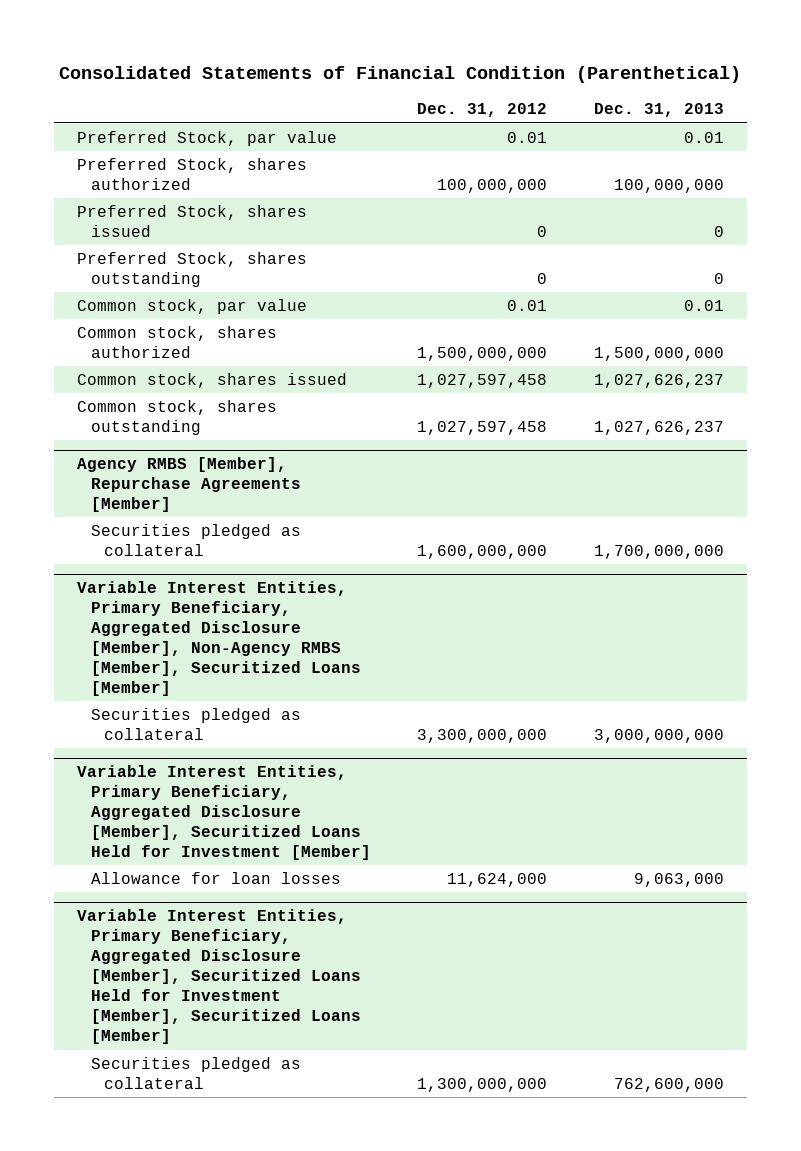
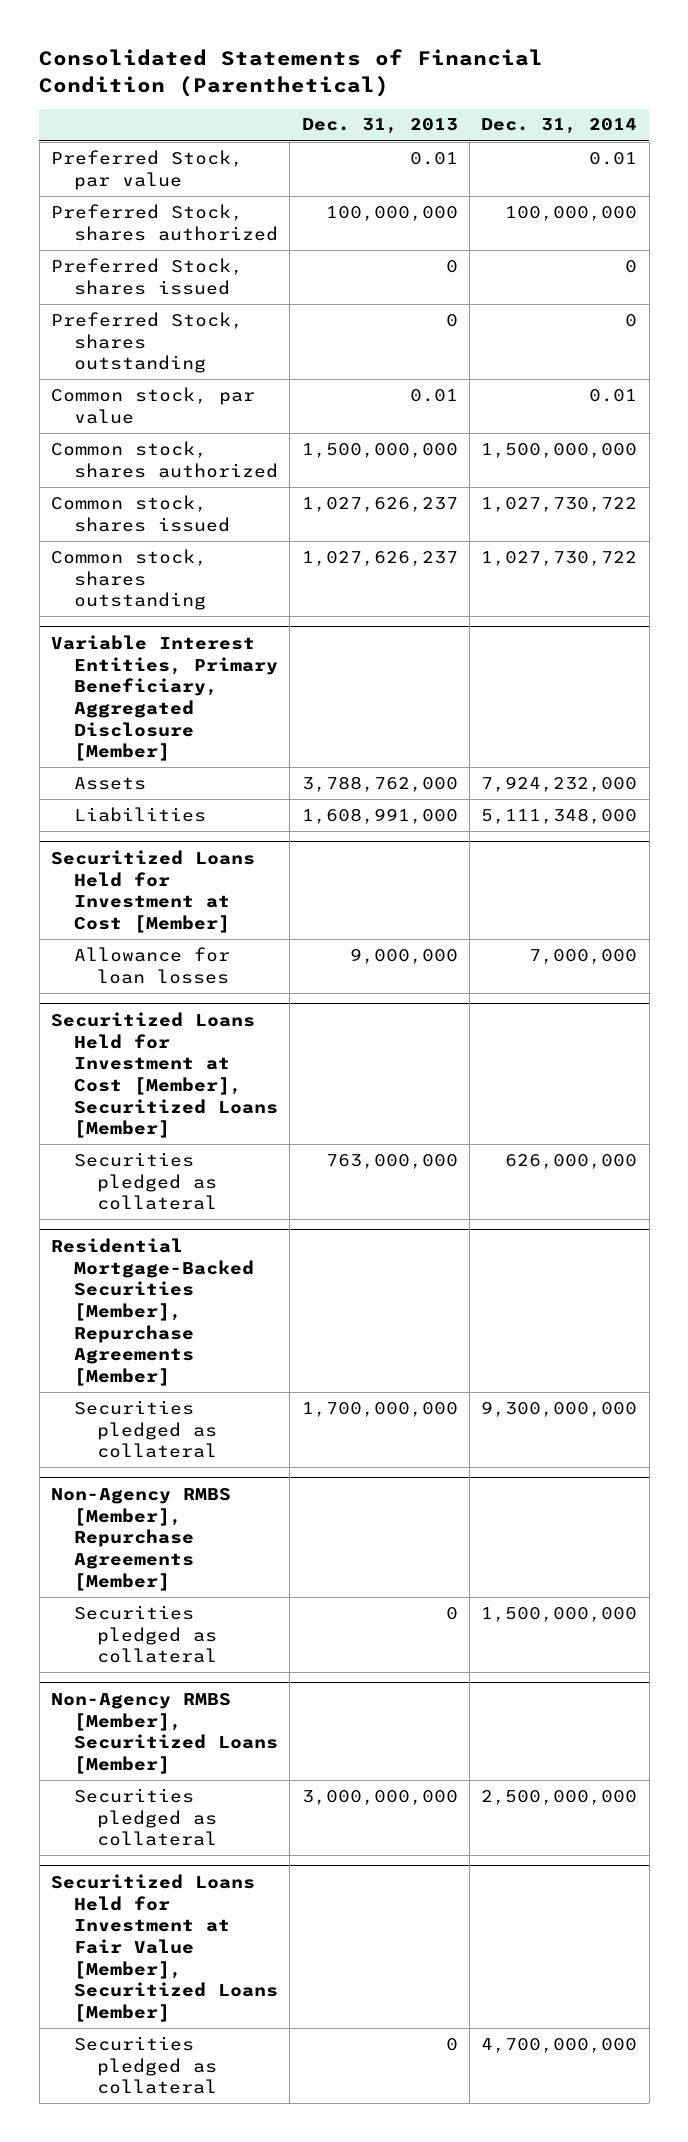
- | Dec. 31, 2012 | Dec. 31, 2013
+ | Dec. 31, 2013 | Dec. 31, 2014
- Agency RMBS [Member], Repurchase Agreements [Member]
+ Variable Interest Entities, Primary Beneficiary, Aggregated Disclosure [Member]
+ Assets | 3,788,762,000 | 7,924,232,000
+ Liabilities | 1,608,991,000 | 5,111,348,000
+ Securitized Loans Held for Investment at Cost [Member]
+ Allowance for loan losses | 9,000,000 | 7,000,000
+ Securitized Loans Held for Investment at Cost [Member], Securitized Loans [Member]
+ Securities pledged as collateral | 763,000,000 | 626,000,000
+ Residential Mortgage-Backed Securities [Member], Repurchase Agreements [Member]
- Variable Interest Entities, Primary Beneficiary, Aggregated Disclosure [Member], Non-Agency RMBS [Member], Securitized Loans [Member]
+ Non-Agency RMBS [Member], Repurchase Agreements [Member]
+ Securities pledged as collateral | 0 | 1,500,000,000
+ Non-Agency RMBS [Member], Securitized Loans [Member]
- Variable Interest Entities, Primary Beneficiary, Aggregated Disclosure [Member], Securitized Loans Held for Investment [Member]
- Allowance for loan losses | 11,624,000 | 9,063,000
- Variable Interest Entities, Primary Beneficiary, Aggregated Disclosure [Member], Securitized Loans Held for Investment [Member], Securitized Loans [Member]
- Securities pledged as collateral | 1,300,000,000 | 762,600,000
+ Securitized Loans Held for Investment at Fair Value [Member], Securitized Loans [Member]
+ Securities pledged as collateral | 0 | 4,700,000,000

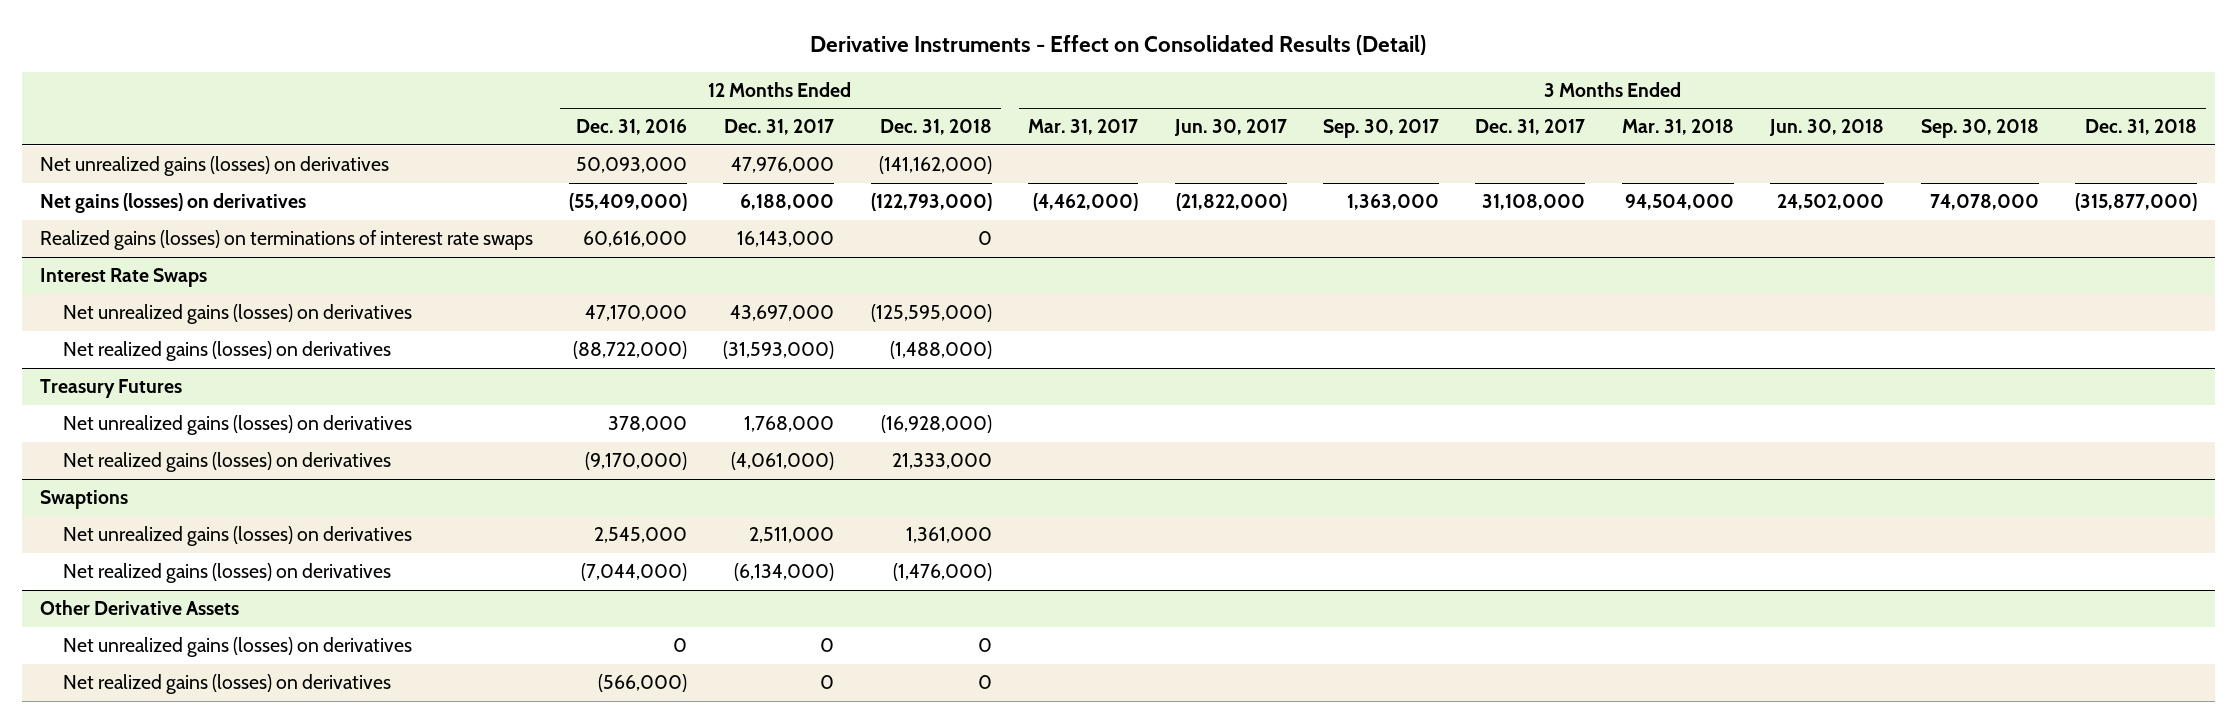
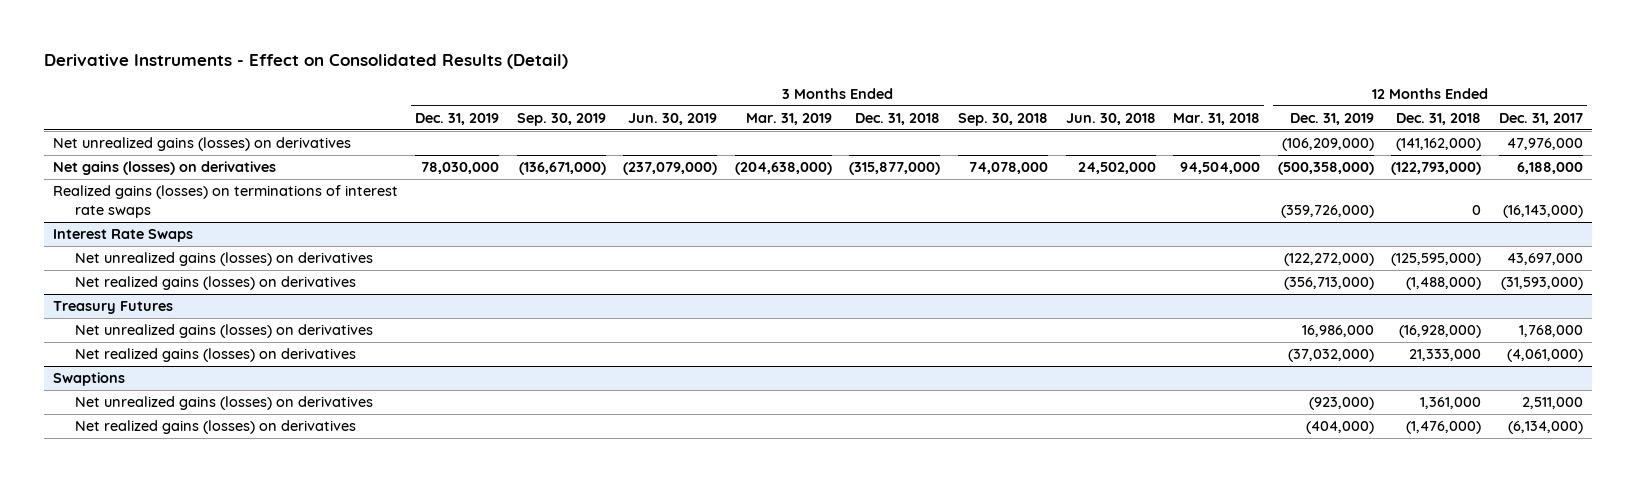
- | 12 Months Ended Dec. 31, 2016 | 12 Months Ended Dec. 31, 2017 | 12 Months Ended Dec. 31, 2018 | 3 Months Ended Mar. 31, 2017 | 3 Months Ended Jun. 30, 2017 | 3 Months Ended Sep. 30, 2017 | 3 Months Ended Dec. 31, 2017 | 3 Months Ended Mar. 31, 2018 | 3 Months Ended Jun. 30, 2018 | 3 Months Ended Sep. 30, 2018 | 3 Months Ended Dec. 31, 2018
+ | 3 Months Ended Dec. 31, 2019 | 3 Months Ended Sep. 30, 2019 | 3 Months Ended Jun. 30, 2019 | 3 Months Ended Mar. 31, 2019 | 3 Months Ended Dec. 31, 2018 | 3 Months Ended Sep. 30, 2018 | 3 Months Ended Jun. 30, 2018 | 3 Months Ended Mar. 31, 2018 | 12 Months Ended Dec. 31, 2019 | 12 Months Ended Dec. 31, 2018 | 12 Months Ended Dec. 31, 2017
- Realized gains (losses) on terminations of interest rate swaps | 60,616,000 | 16,143,000 | 0 | | | | | | | |
+ Realized gains (losses) on terminations of interest rate swaps | | | | | | | | | (359,726,000) | 0 | (16,143,000)
- Other Derivative Assets
- Net unrealized gains (losses) on derivatives | 0 | 0 | 0 | | | | | | | |
- Net realized gains (losses) on derivatives | (566,000) | 0 | 0 | | | | | | | |

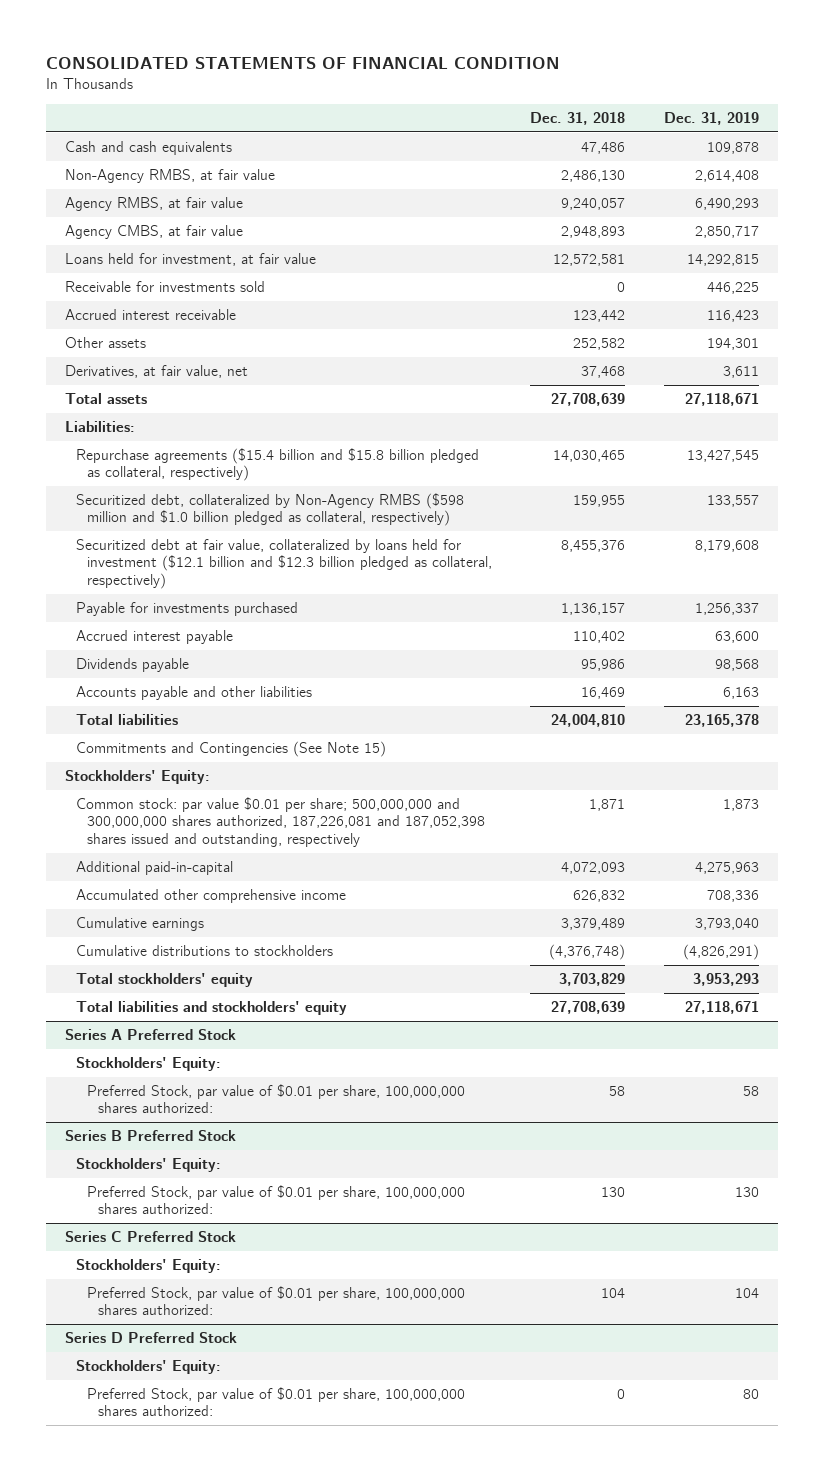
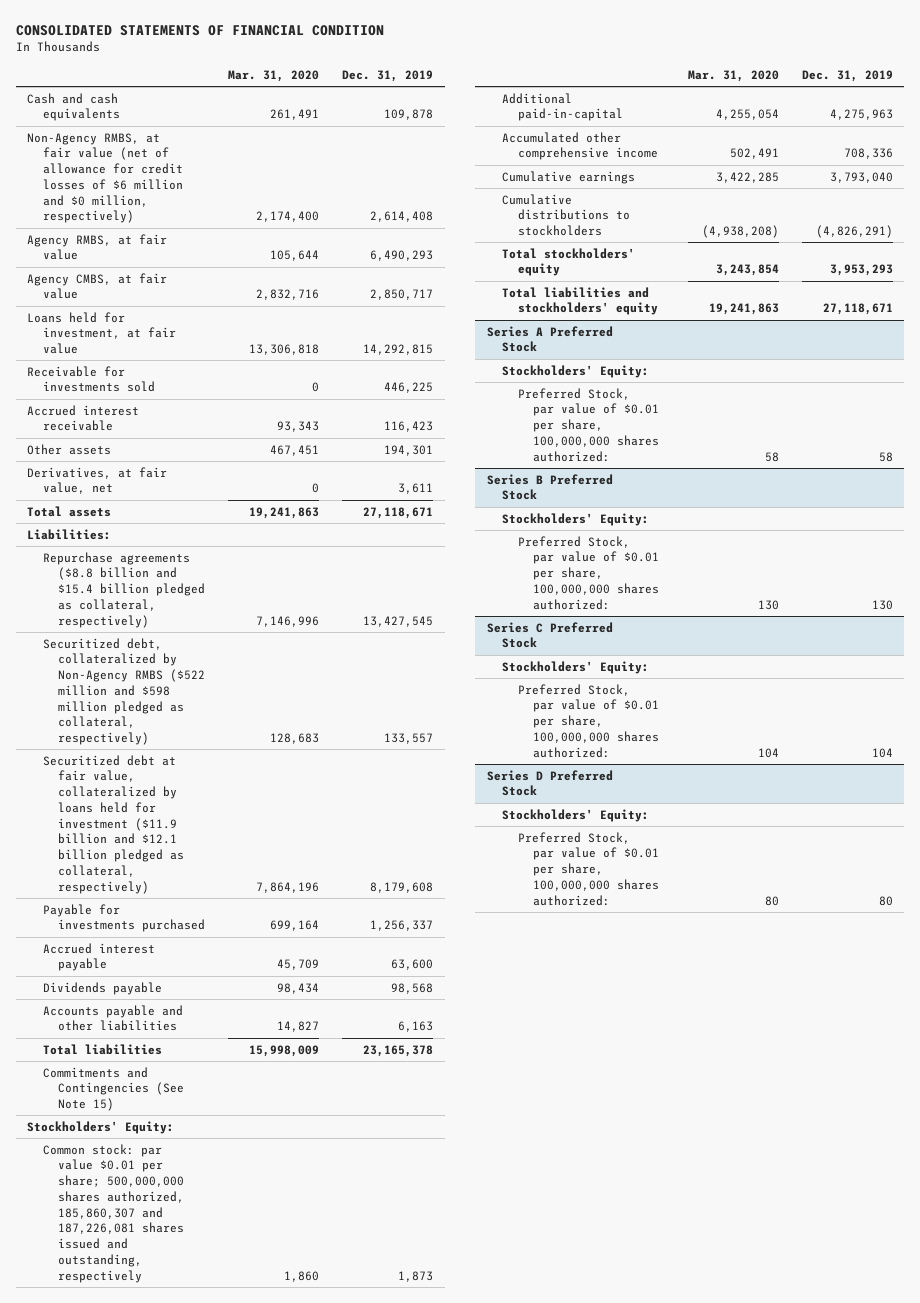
- | Dec. 31, 2018 | Dec. 31, 2019
+ | Mar. 31, 2020 | Dec. 31, 2019
- Non-Agency RMBS, at fair value | 2,486,130 | 2,614,408
+ Non-Agency RMBS, at fair value (net of allowance for credit losses of $6 million and $0 million, respectively) | 2,174,400 | 2,614,408
- Repurchase agreements ($15.4 billion and $15.8 billion pledged as collateral, respectively) | 14,030,465 | 13,427,545
- Securitized debt, collateralized by Non-Agency RMBS ($598 million and $1.0 billion pledged as collateral, respectively) | 159,955 | 133,557
- Securitized debt at fair value, collateralized by loans held for investment ($12.1 billion and $12.3 billion pledged as collateral, respectively) | 8,455,376 | 8,179,608
+ Repurchase agreements ($8.8 billion and $15.4 billion pledged as collateral, respectively) | 7,146,996 | 13,427,545
+ Securitized debt, collateralized by Non-Agency RMBS ($522 million and $598 million pledged as collateral, respectively) | 128,683 | 133,557
+ Securitized debt at fair value, collateralized by loans held for investment ($11.9 billion and $12.1 billion pledged as collateral, respectively) | 7,864,196 | 8,179,608
- Common stock: par value $0.01 per share; 500,000,000 and 300,000,000 shares authorized, 187,226,081 and 187,052,398 shares issued and outstanding, respectively | 1,871 | 1,873
+ Common stock: par value $0.01 per share; 500,000,000 shares authorized, 185,860,307 and 187,226,081 shares issued and outstanding, respectively | 1,860 | 1,873

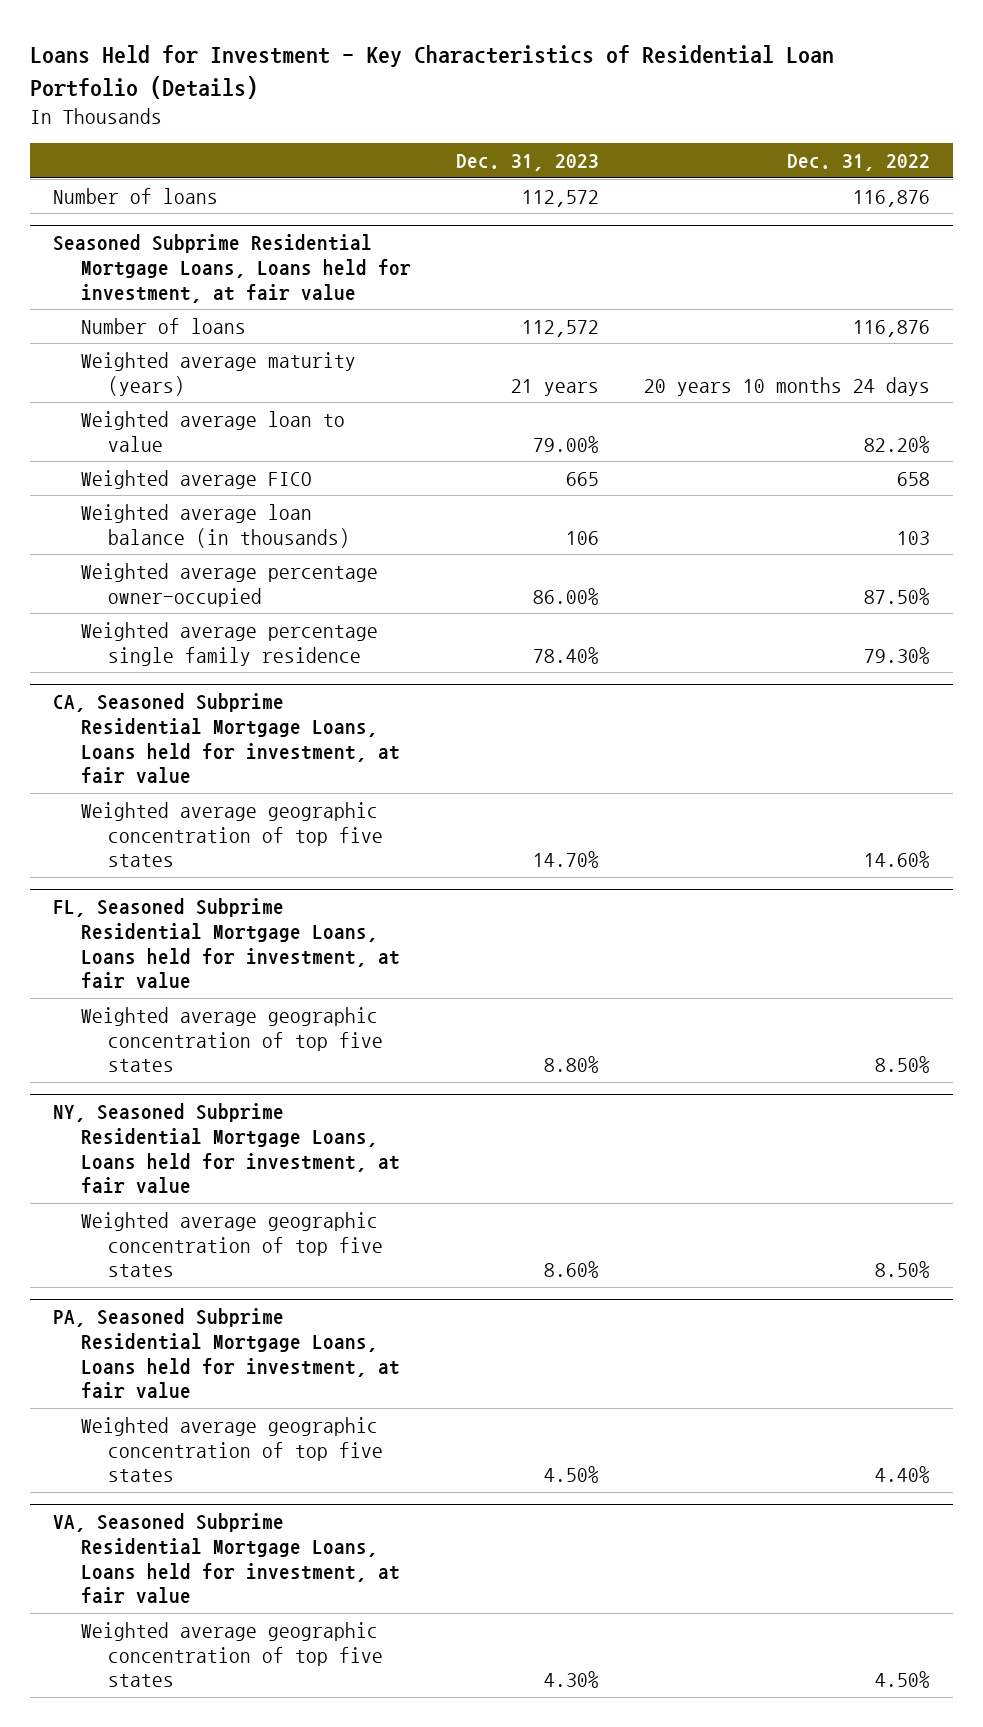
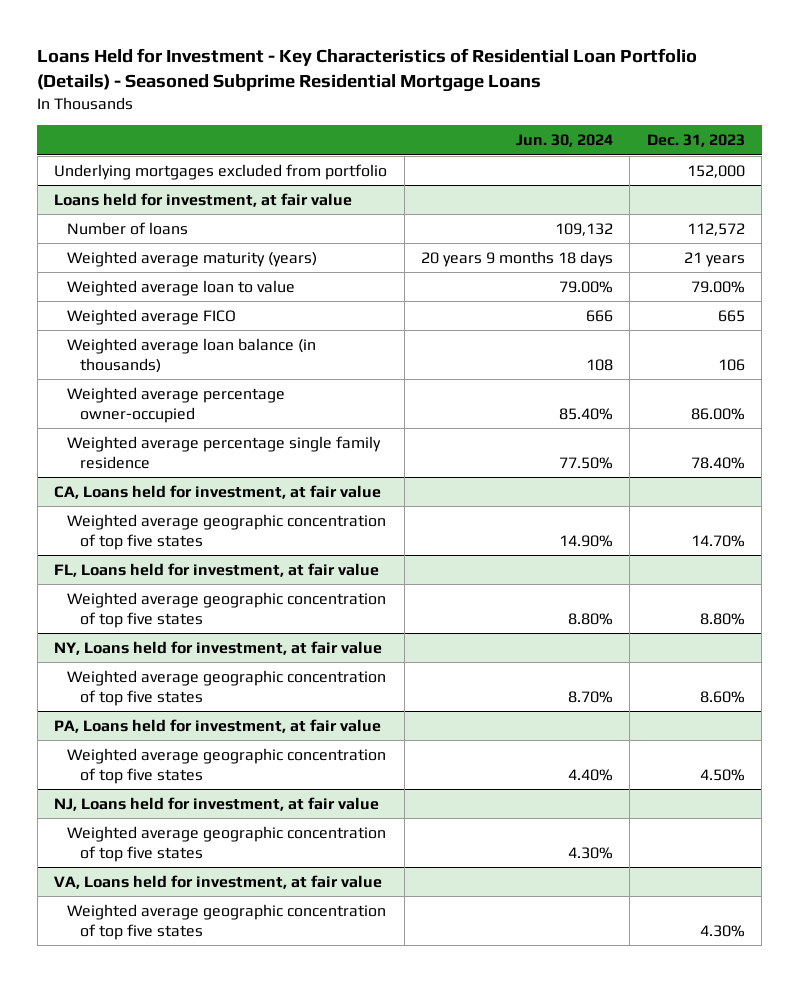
- Loans Held for Investment - Key Characteristics of Residential Loan Portfolio (Details)
+ Loans Held for Investment - Key Characteristics of Residential Loan Portfolio (Details) - Seasoned Subprime Residential Mortgage Loans
- | Dec. 31, 2023 | Dec. 31, 2022
+ | Jun. 30, 2024 | Dec. 31, 2023
- Number of loans | 112,572 | 116,876
- Seasoned Subprime Residential Mortgage Loans, Loans held for investment, at fair value
+ Underlying mortgages excluded from portfolio | | 152,000
+ Loans held for investment, at fair value
- CA, Seasoned Subprime Residential Mortgage Loans, Loans held for investment, at fair value
+ CA, Loans held for investment, at fair value
- FL, Seasoned Subprime Residential Mortgage Loans, Loans held for investment, at fair value
+ FL, Loans held for investment, at fair value
- NY, Seasoned Subprime Residential Mortgage Loans, Loans held for investment, at fair value
+ NY, Loans held for investment, at fair value
- PA, Seasoned Subprime Residential Mortgage Loans, Loans held for investment, at fair value
+ PA, Loans held for investment, at fair value
- VA, Seasoned Subprime Residential Mortgage Loans, Loans held for investment, at fair value
+ NJ, Loans held for investment, at fair value
+ Weighted average geographic concentration of top five states | 4.30% |
+ VA, Loans held for investment, at fair value

